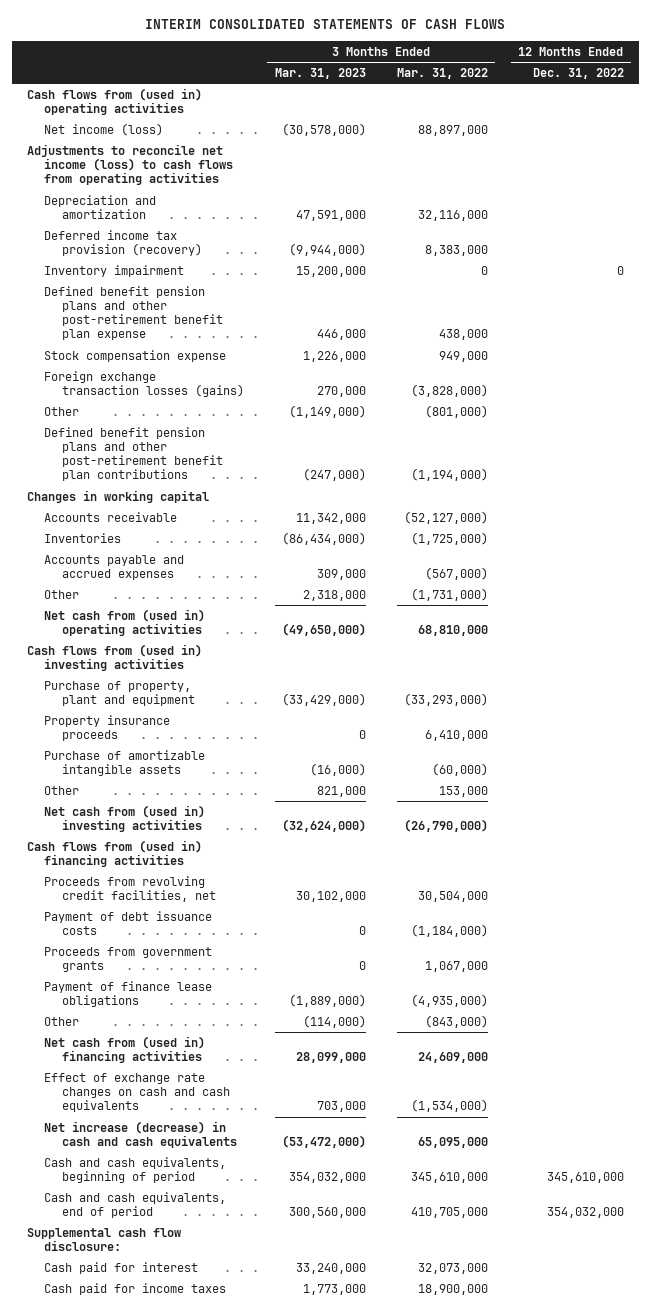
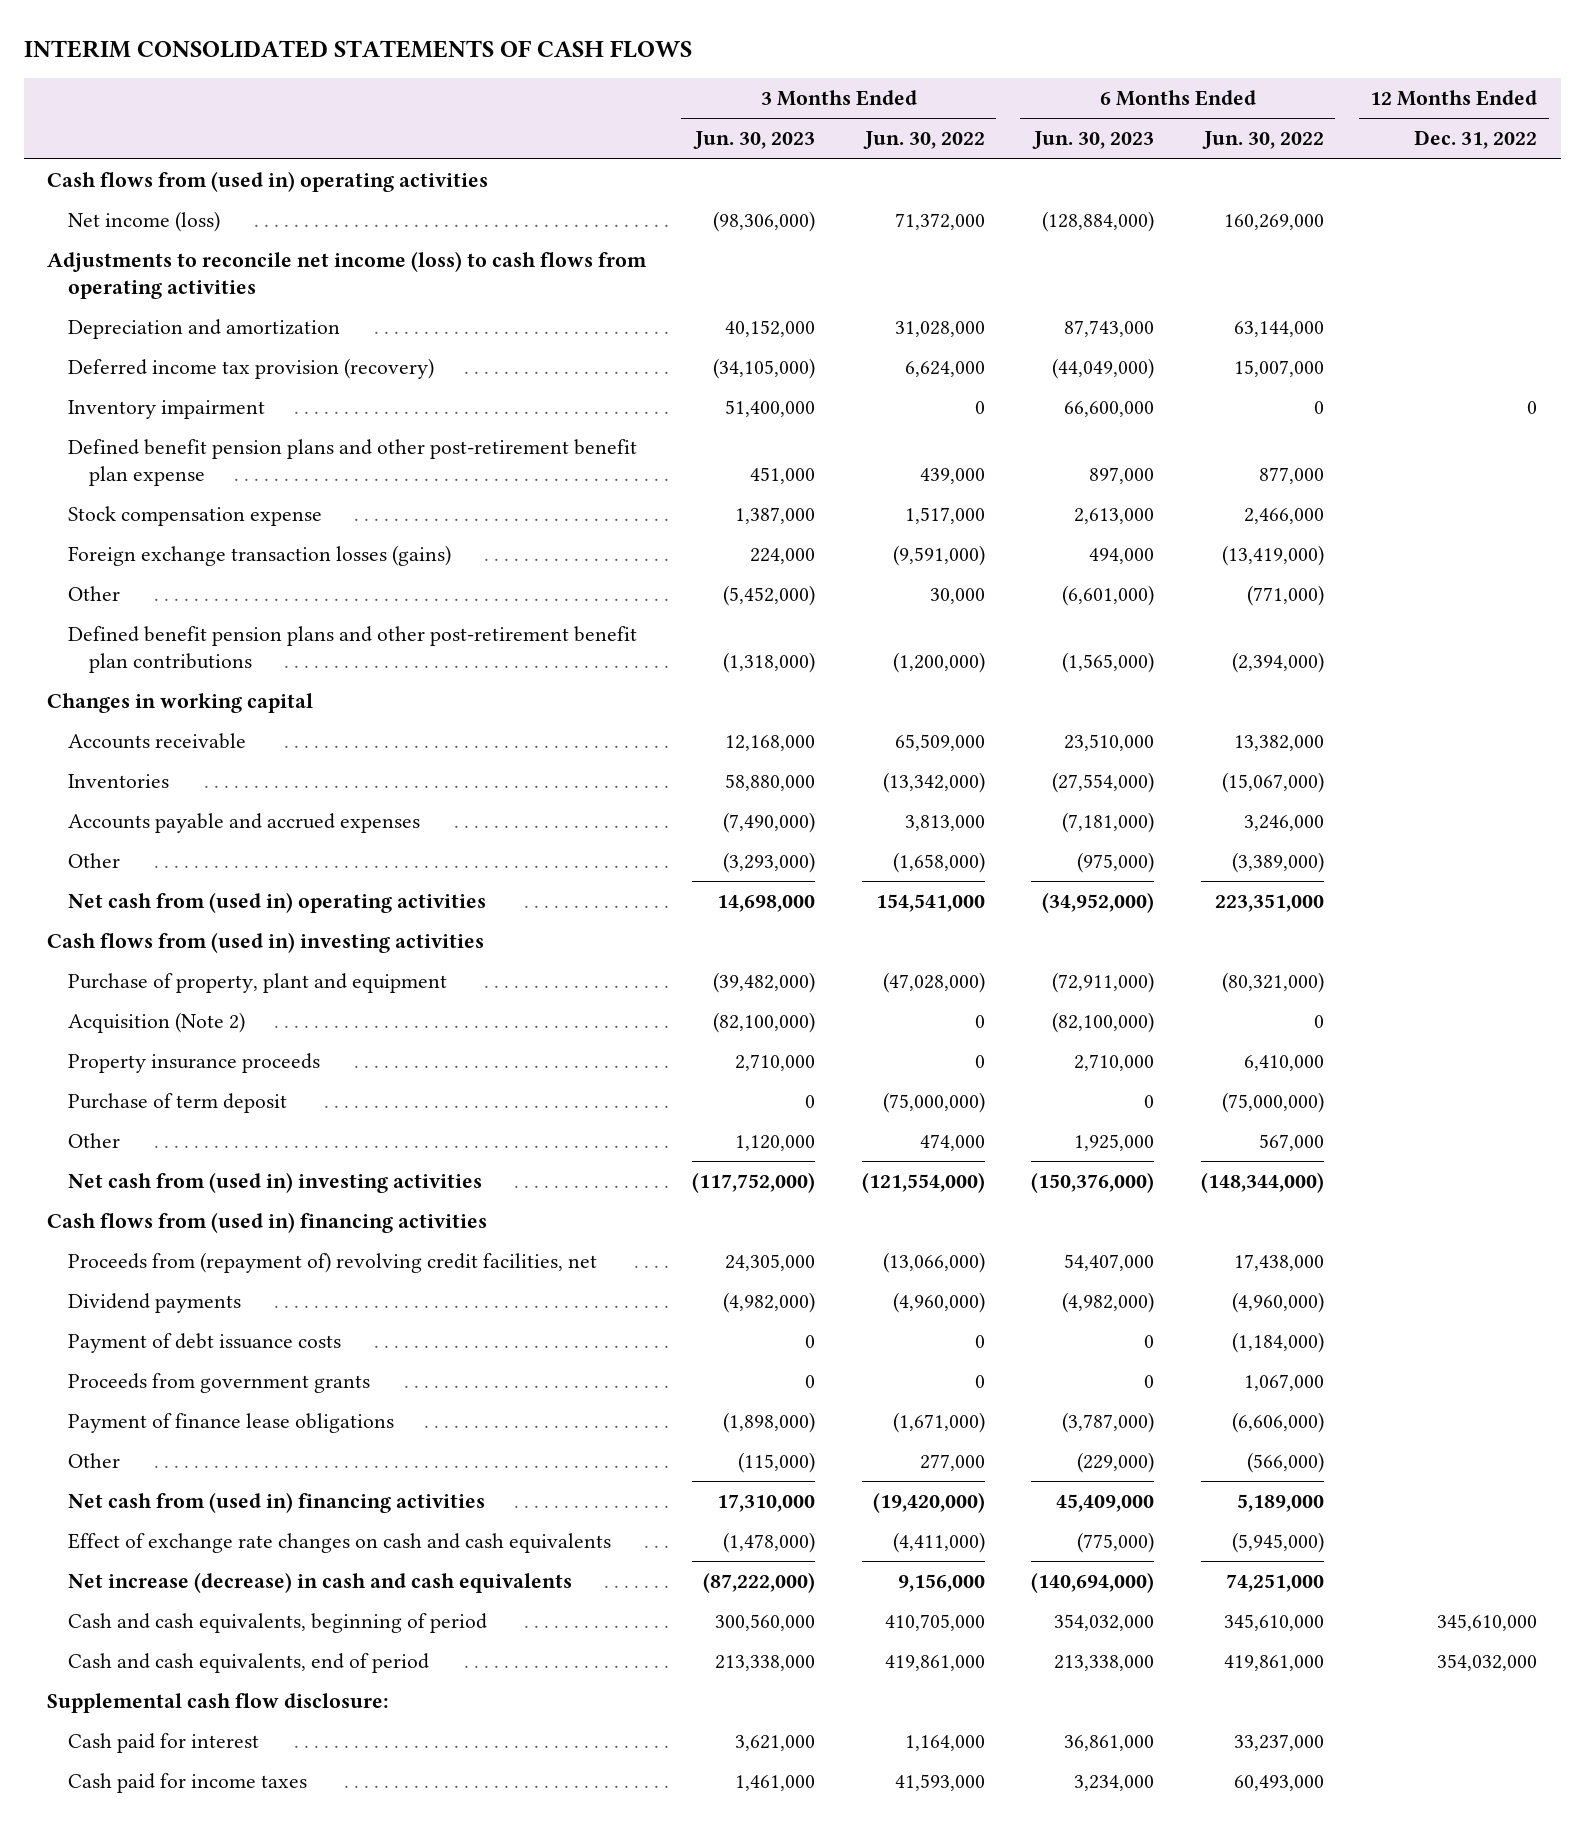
- | 3 Months Ended Mar. 31, 2023 | 3 Months Ended Mar. 31, 2022 | 12 Months Ended Dec. 31, 2022
+ | 3 Months Ended Jun. 30, 2023 | 3 Months Ended Jun. 30, 2022 | 6 Months Ended Jun. 30, 2023 | 6 Months Ended Jun. 30, 2022 | 12 Months Ended Dec. 31, 2022
+ Acquisition (Note 2) | (82,100,000) | 0 | (82,100,000) | 0 |
- Purchase of amortizable intangible assets | (16,000) | (60,000) |
+ Purchase of term deposit | 0 | (75,000,000) | 0 | (75,000,000) |
- Proceeds from revolving credit facilities, net | 30,102,000 | 30,504,000 |
+ Proceeds from (repayment of) revolving credit facilities, net | 24,305,000 | (13,066,000) | 54,407,000 | 17,438,000 |
+ Dividend payments | (4,982,000) | (4,960,000) | (4,982,000) | (4,960,000) |

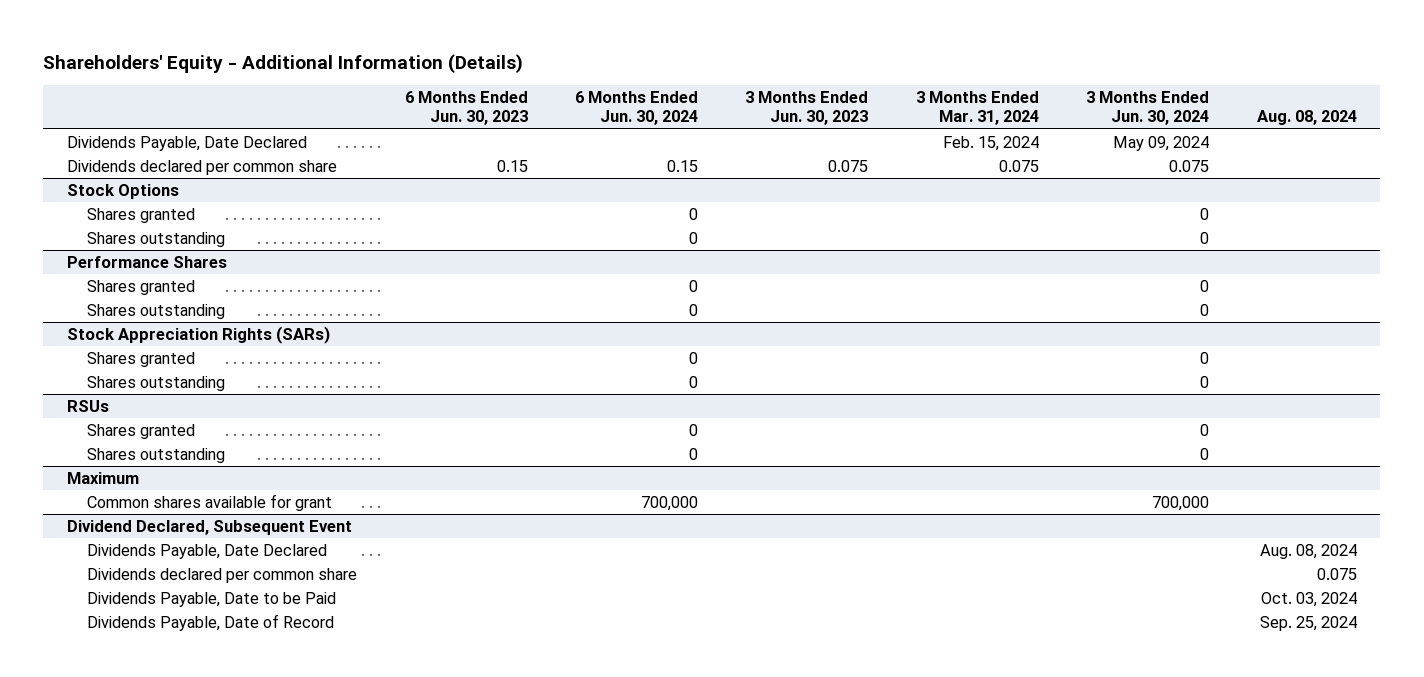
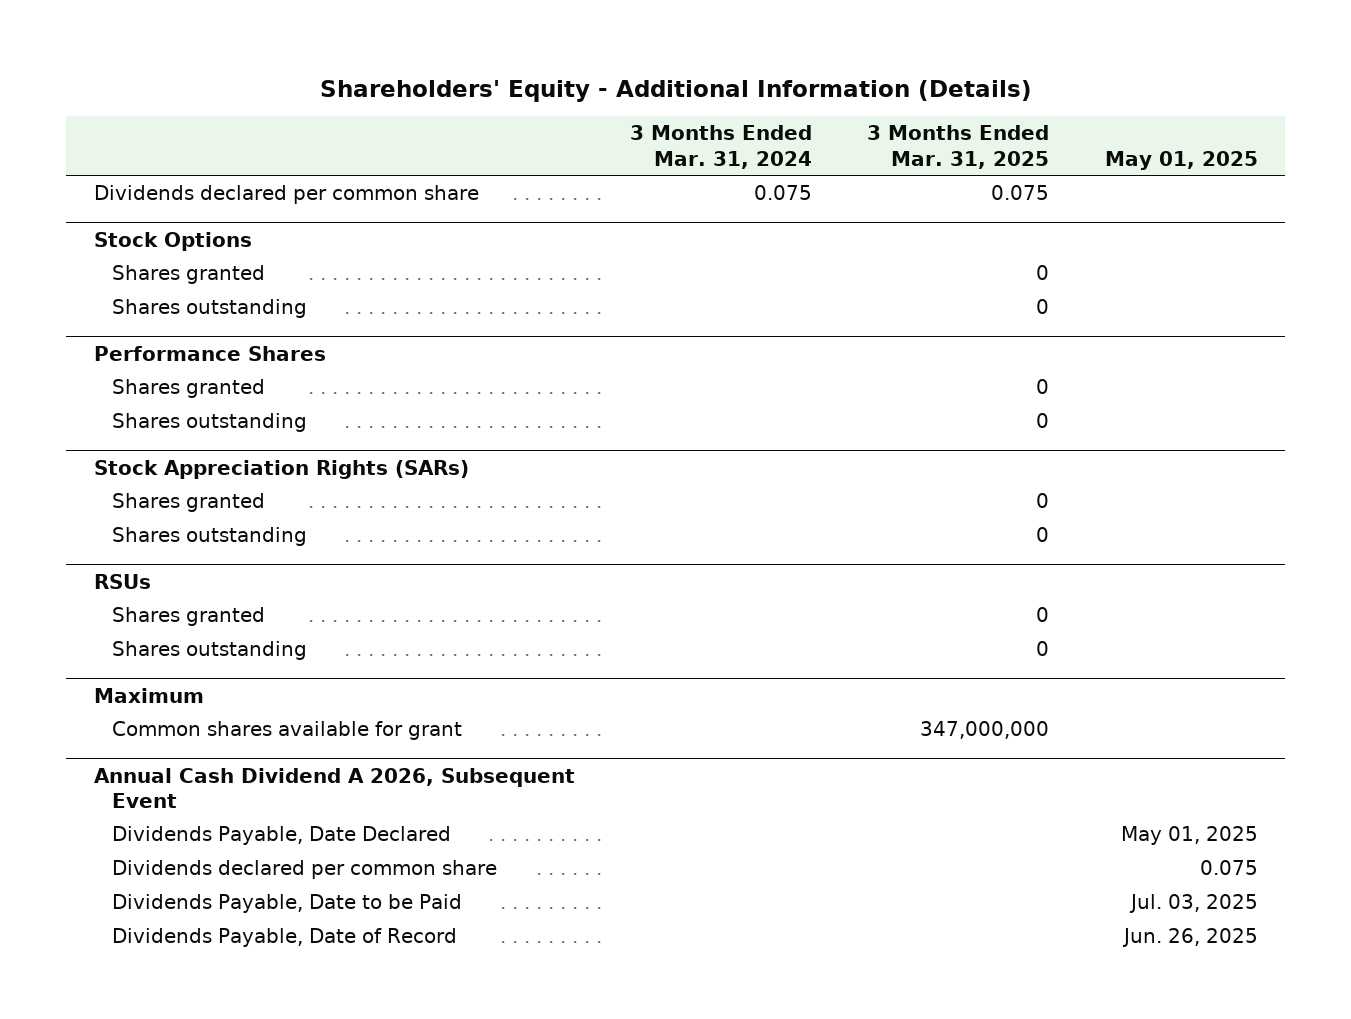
- | 6 Months Ended Jun. 30, 2023 | 6 Months Ended Jun. 30, 2024 | 3 Months Ended Jun. 30, 2023 | 3 Months Ended Mar. 31, 2024 | 3 Months Ended Jun. 30, 2024 | Aug. 08, 2024
+ | 3 Months Ended Mar. 31, 2024 | 3 Months Ended Mar. 31, 2025 | May 01, 2025
- Dividends Payable, Date Declared | | | | Feb. 15, 2024 | May 09, 2024 |
- Dividend Declared, Subsequent Event
- Dividends Payable, Date Declared | | | | | | Aug. 08, 2024
- Dividends declared per common share | | | | | | 0.075
- Dividends Payable, Date to be Paid | | | | | | Oct. 03, 2024
- Dividends Payable, Date of Record | | | | | | Sep. 25, 2024
+ Annual Cash Dividend A 2026, Subsequent Event
+ Dividends Payable, Date Declared | | | May 01, 2025
+ Dividends declared per common share | | | 0.075
+ Dividends Payable, Date to be Paid | | | Jul. 03, 2025
+ Dividends Payable, Date of Record | | | Jun. 26, 2025

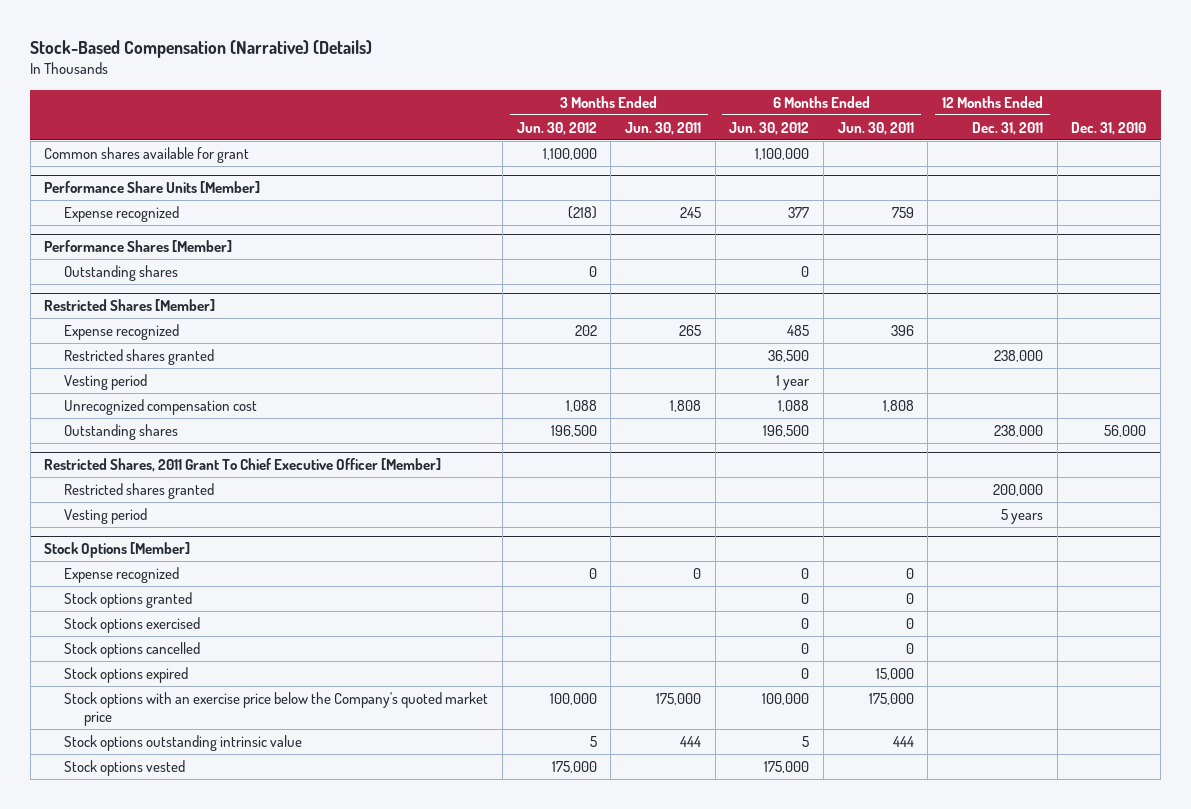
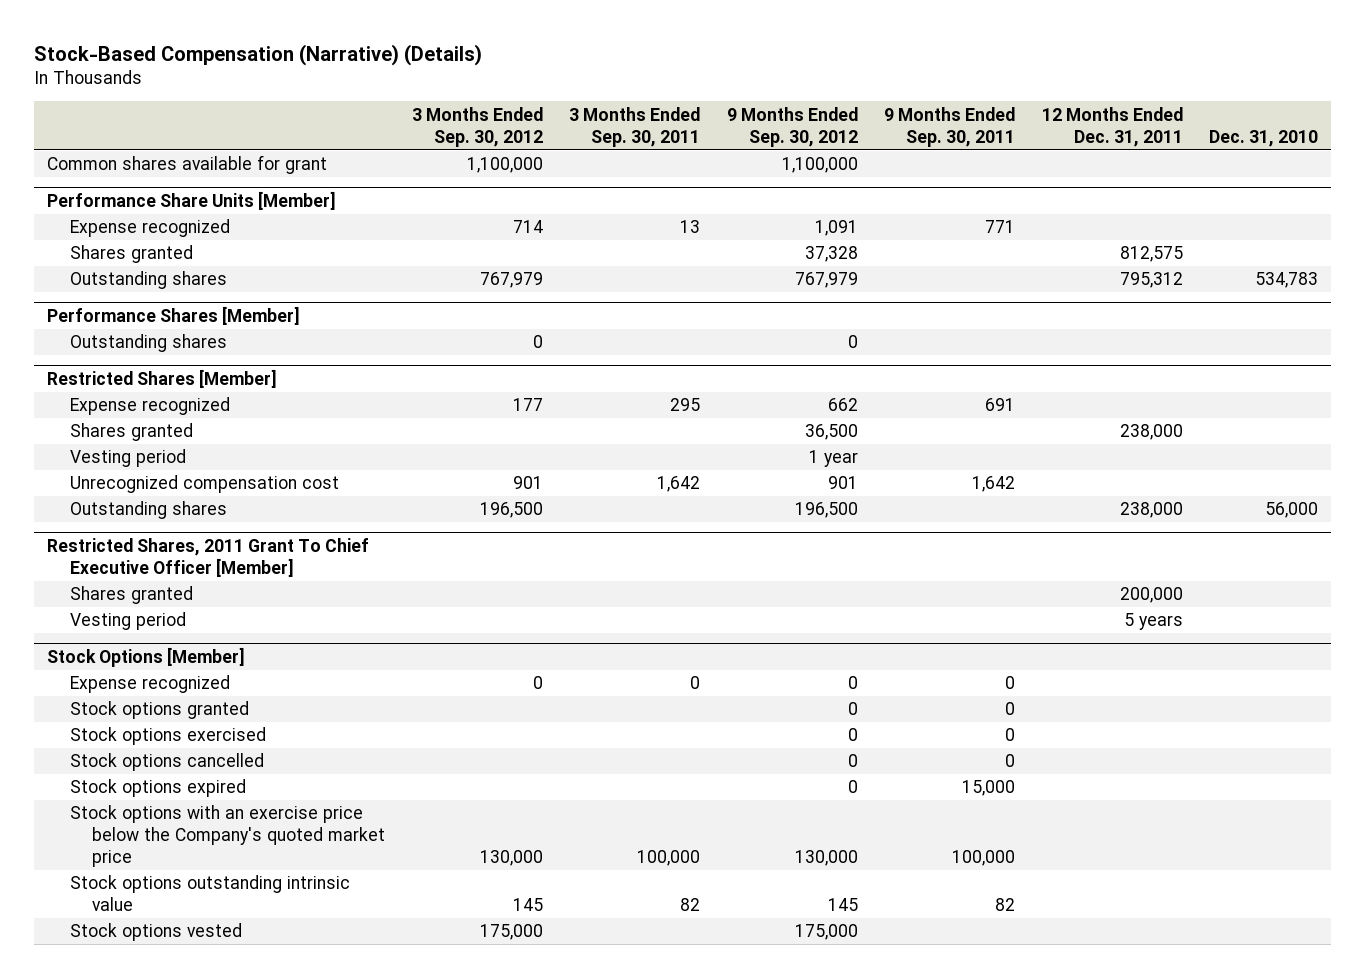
- | 3 Months Ended Jun. 30, 2012 | 3 Months Ended Jun. 30, 2011 | 6 Months Ended Jun. 30, 2012 | 6 Months Ended Jun. 30, 2011 | 12 Months Ended Dec. 31, 2011 | Dec. 31, 2010
+ | 3 Months Ended Sep. 30, 2012 | 3 Months Ended Sep. 30, 2011 | 9 Months Ended Sep. 30, 2012 | 9 Months Ended Sep. 30, 2011 | 12 Months Ended Dec. 31, 2011 | Dec. 31, 2010
@ Performance Share Units [Member]
+ Shares granted | | | 37,328 | | 812,575 |
+ Outstanding shares | 767,979 | | 767,979 | | 795,312 | 534,783
@ Restricted Shares [Member]
- Restricted shares granted | | | 36,500 | | 238,000 |
+ Shares granted | | | 36,500 | | 238,000 |
@ Restricted Shares, 2011 Grant To Chief Executive Officer [Member]
- Restricted shares granted | | | | | 200,000 |
+ Shares granted | | | | | 200,000 |

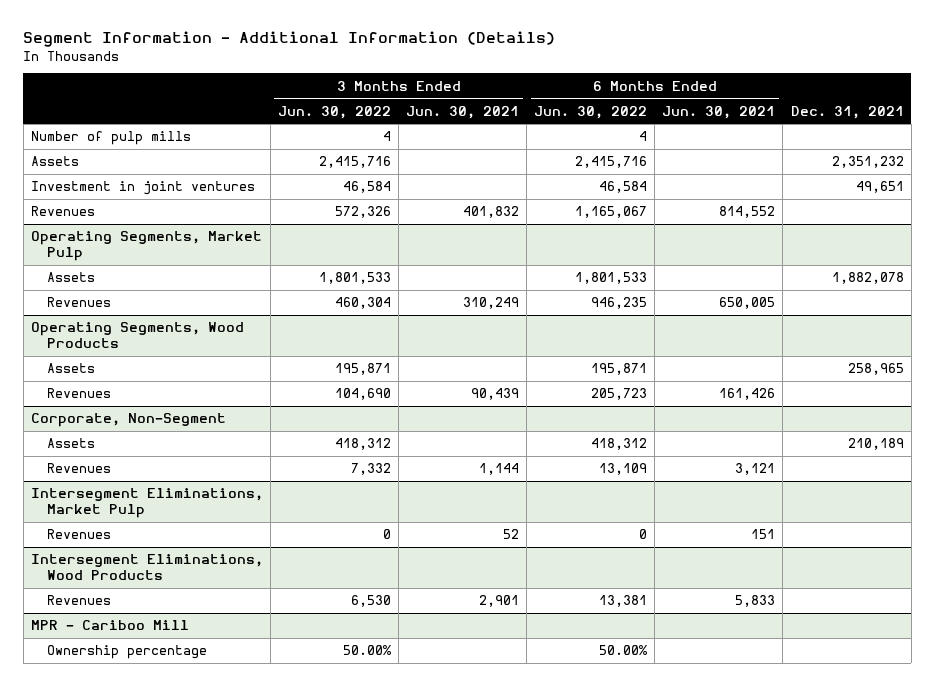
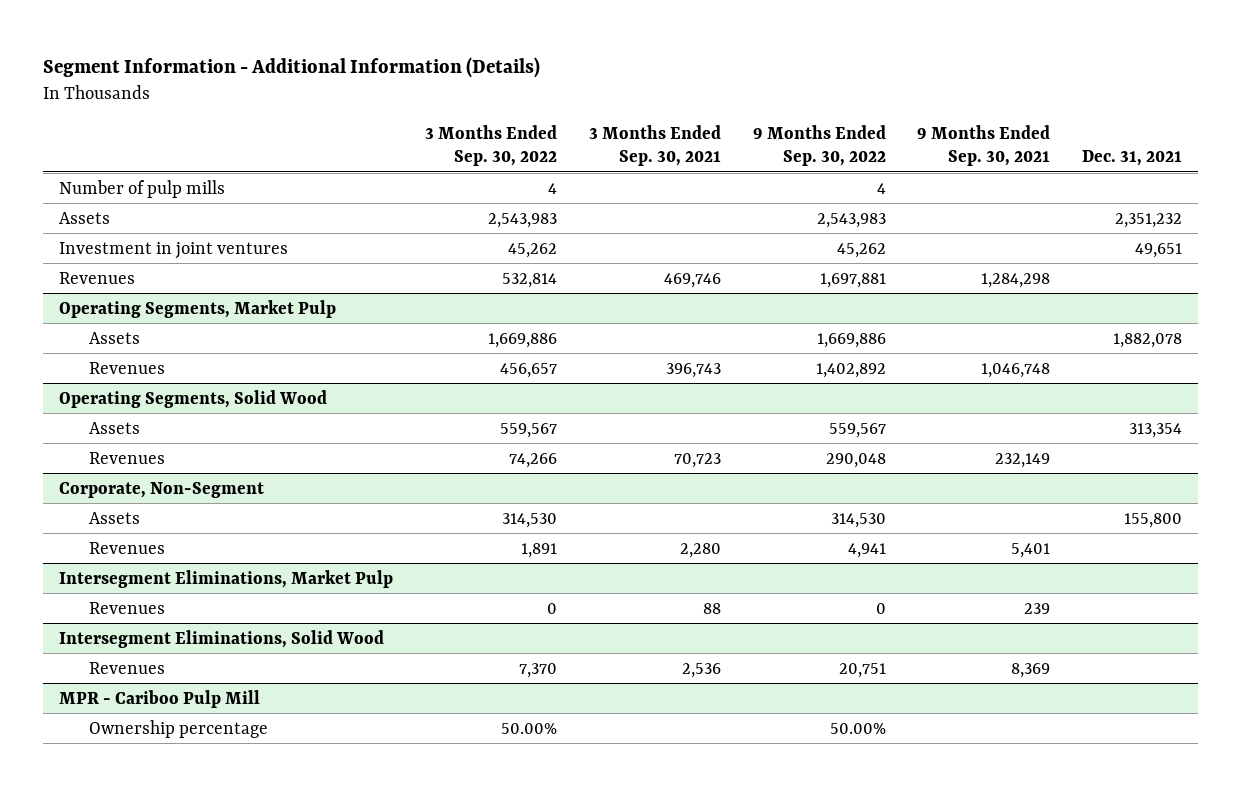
- | 3 Months Ended Jun. 30, 2022 | 3 Months Ended Jun. 30, 2021 | 6 Months Ended Jun. 30, 2022 | 6 Months Ended Jun. 30, 2021 | Dec. 31, 2021
+ | 3 Months Ended Sep. 30, 2022 | 3 Months Ended Sep. 30, 2021 | 9 Months Ended Sep. 30, 2022 | 9 Months Ended Sep. 30, 2021 | Dec. 31, 2021
- Operating Segments, Wood Products
- Assets | 195,871 | | 195,871 | | 258,965
+ Operating Segments, Solid Wood
+ Assets | 559,567 | | 559,567 | | 313,354
@ Corporate, Non-Segment
- Assets | 418,312 | | 418,312 | | 210,189
+ Assets | 314,530 | | 314,530 | | 155,800
- Intersegment Eliminations, Wood Products
+ Intersegment Eliminations, Solid Wood
- MPR - Cariboo Mill
- Ownership percentage | 50.00% | | 50.00% | |
+ MPR - Cariboo Pulp Mill
+ Ownership percentage | 50.00% | | 50.00% | |

